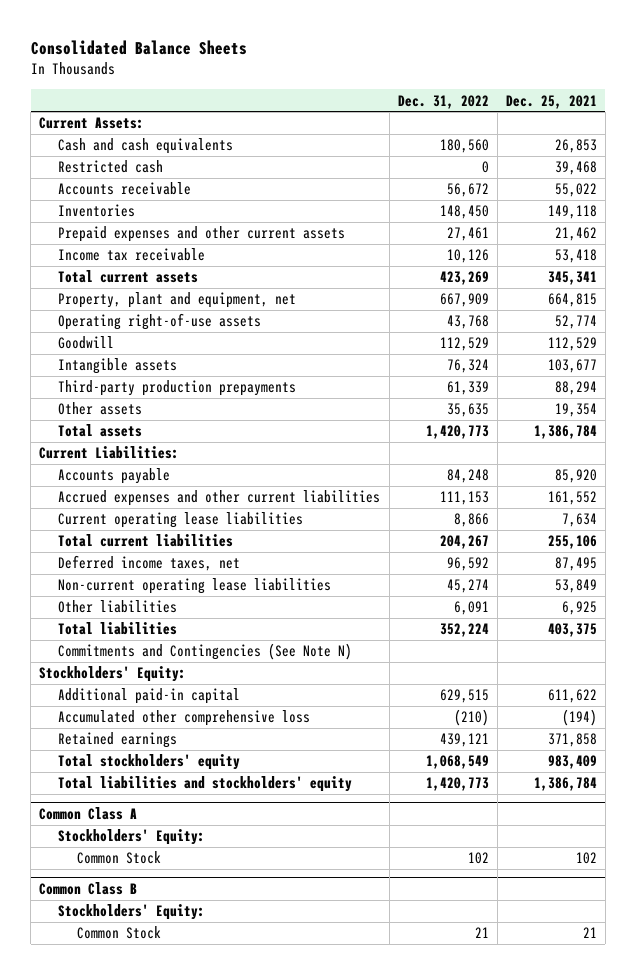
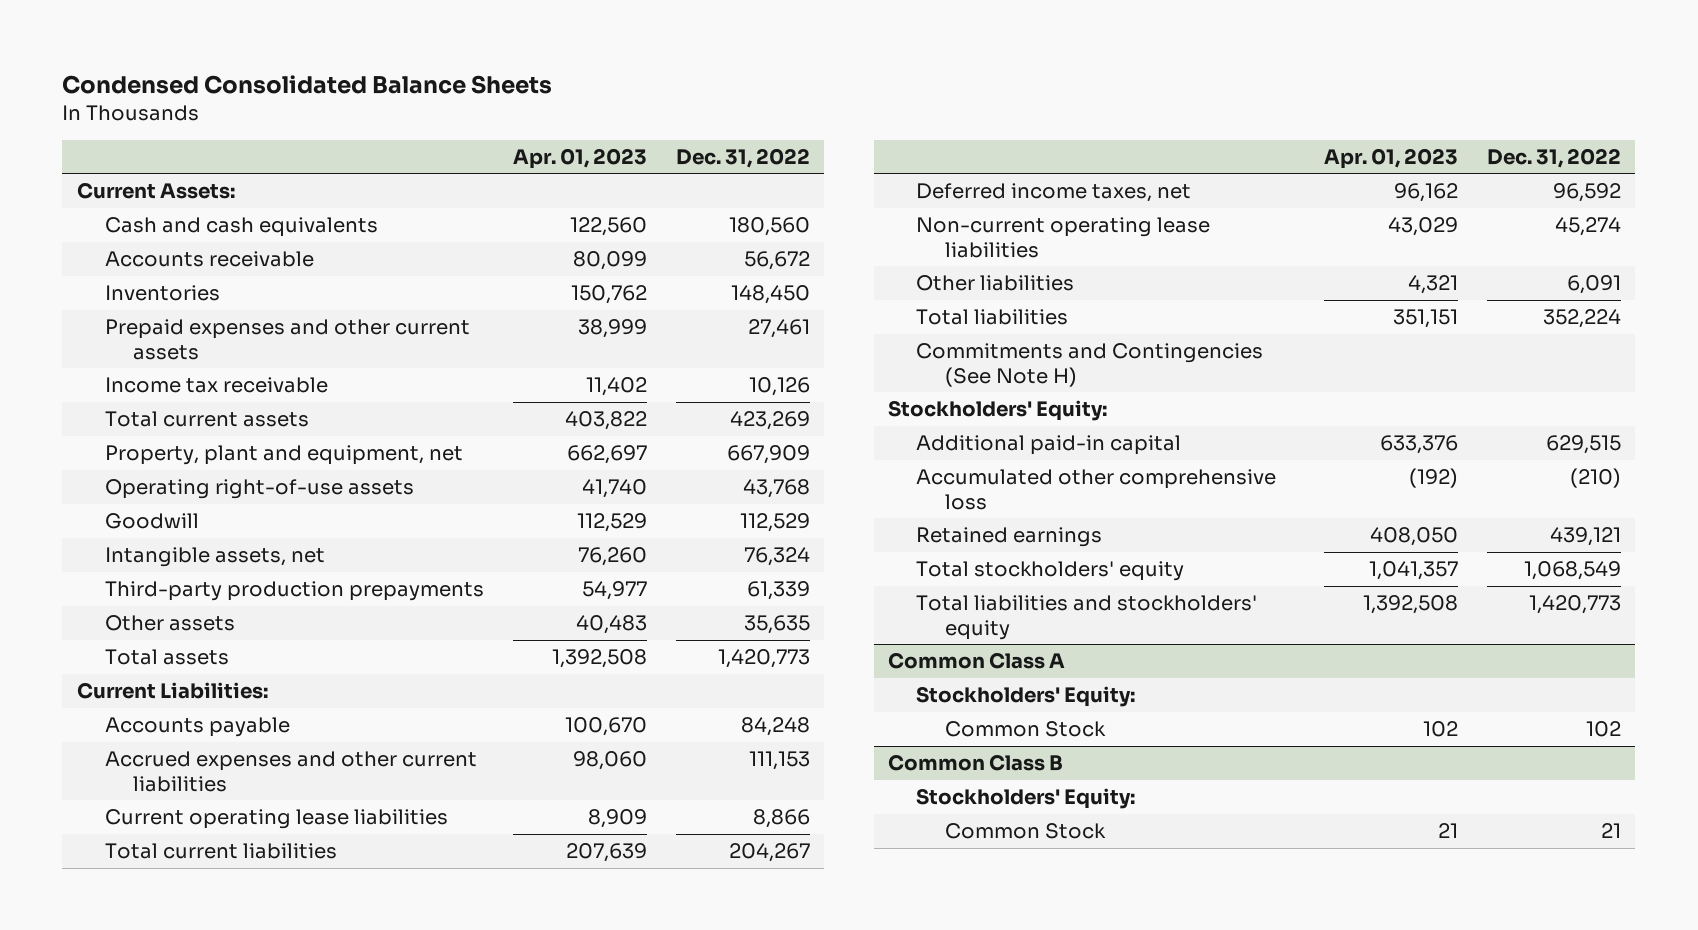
- Consolidated Balance Sheets
+ Condensed Consolidated Balance Sheets
- | Dec. 31, 2022 | Dec. 25, 2021
+ | Apr. 01, 2023 | Dec. 31, 2022
- Restricted cash | 0 | 39,468
- Intangible assets | 76,324 | 103,677
+ Intangible assets, net | 76,260 | 76,324
- Commitments and Contingencies (See Note N)
+ Commitments and Contingencies (See Note H)

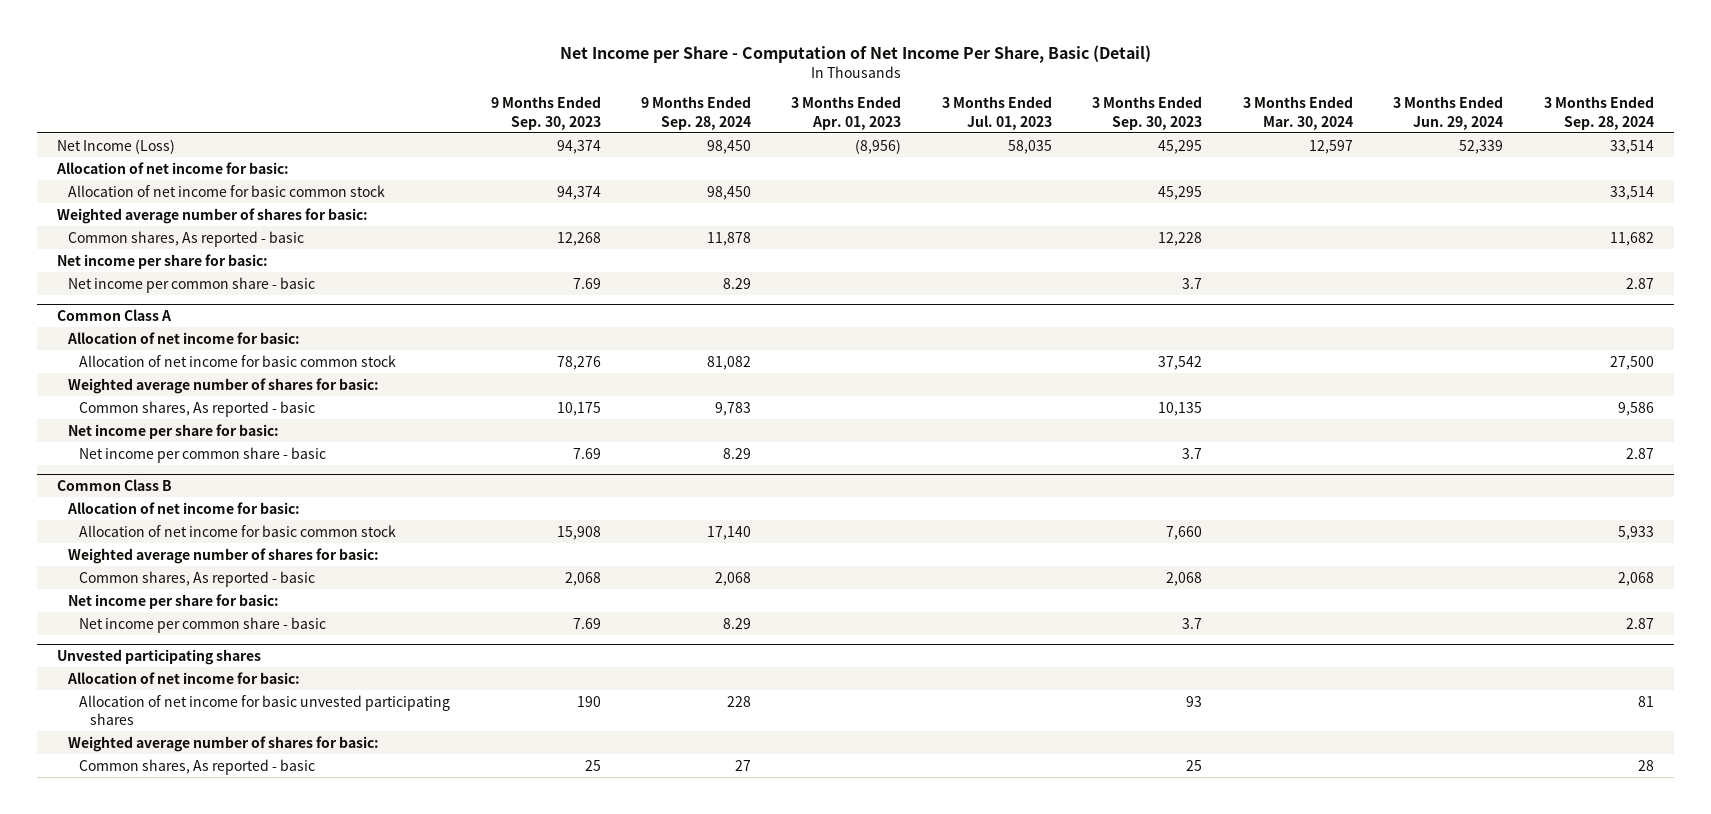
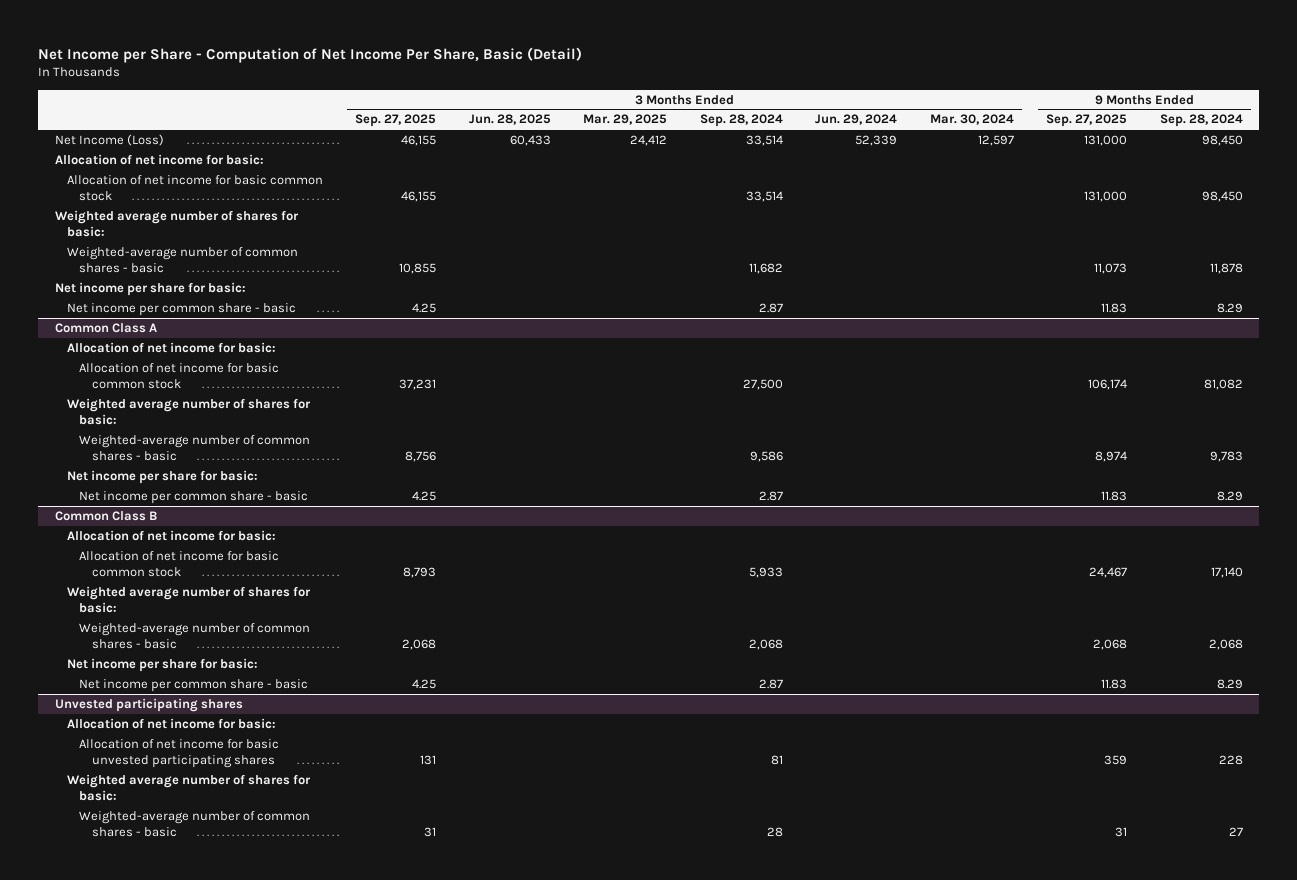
- | 9 Months Ended Sep. 30, 2023 | 9 Months Ended Sep. 28, 2024 | 3 Months Ended Apr. 01, 2023 | 3 Months Ended Jul. 01, 2023 | 3 Months Ended Sep. 30, 2023 | 3 Months Ended Mar. 30, 2024 | 3 Months Ended Jun. 29, 2024 | 3 Months Ended Sep. 28, 2024
+ | 3 Months Ended Sep. 27, 2025 | 3 Months Ended Jun. 28, 2025 | 3 Months Ended Mar. 29, 2025 | 3 Months Ended Sep. 28, 2024 | 3 Months Ended Jun. 29, 2024 | 3 Months Ended Mar. 30, 2024 | 9 Months Ended Sep. 27, 2025 | 9 Months Ended Sep. 28, 2024
- Common shares, As reported - basic | 12,268 | 11,878 | | | 12,228 | | | 11,682
+ Weighted-average number of common shares - basic | 10,855 | | | 11,682 | | | 11,073 | 11,878
@ Common Class A
- Common shares, As reported - basic | 10,175 | 9,783 | | | 10,135 | | | 9,586
+ Weighted-average number of common shares - basic | 8,756 | | | 9,586 | | | 8,974 | 9,783
@ Common Class B
- Common shares, As reported - basic | 2,068 | 2,068 | | | 2,068 | | | 2,068
+ Weighted-average number of common shares - basic | 2,068 | | | 2,068 | | | 2,068 | 2,068
@ Unvested participating shares
- Common shares, As reported - basic | 25 | 27 | | | 25 | | | 28
+ Weighted-average number of common shares - basic | 31 | | | 28 | | | 31 | 27

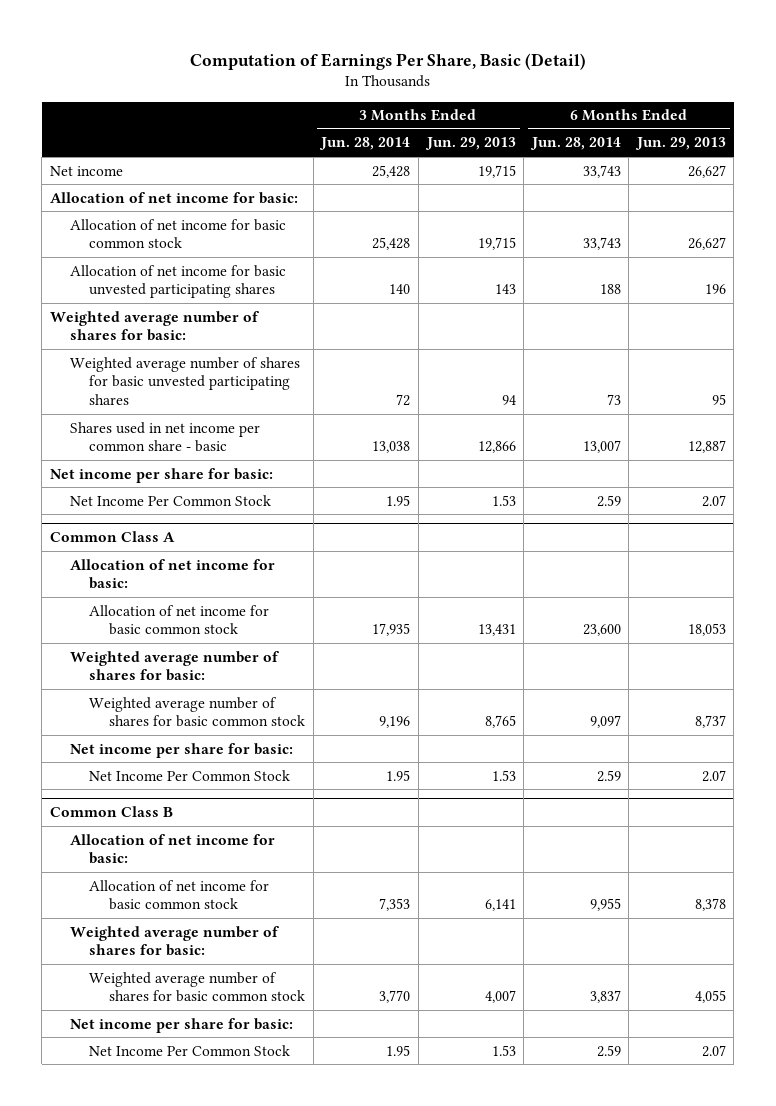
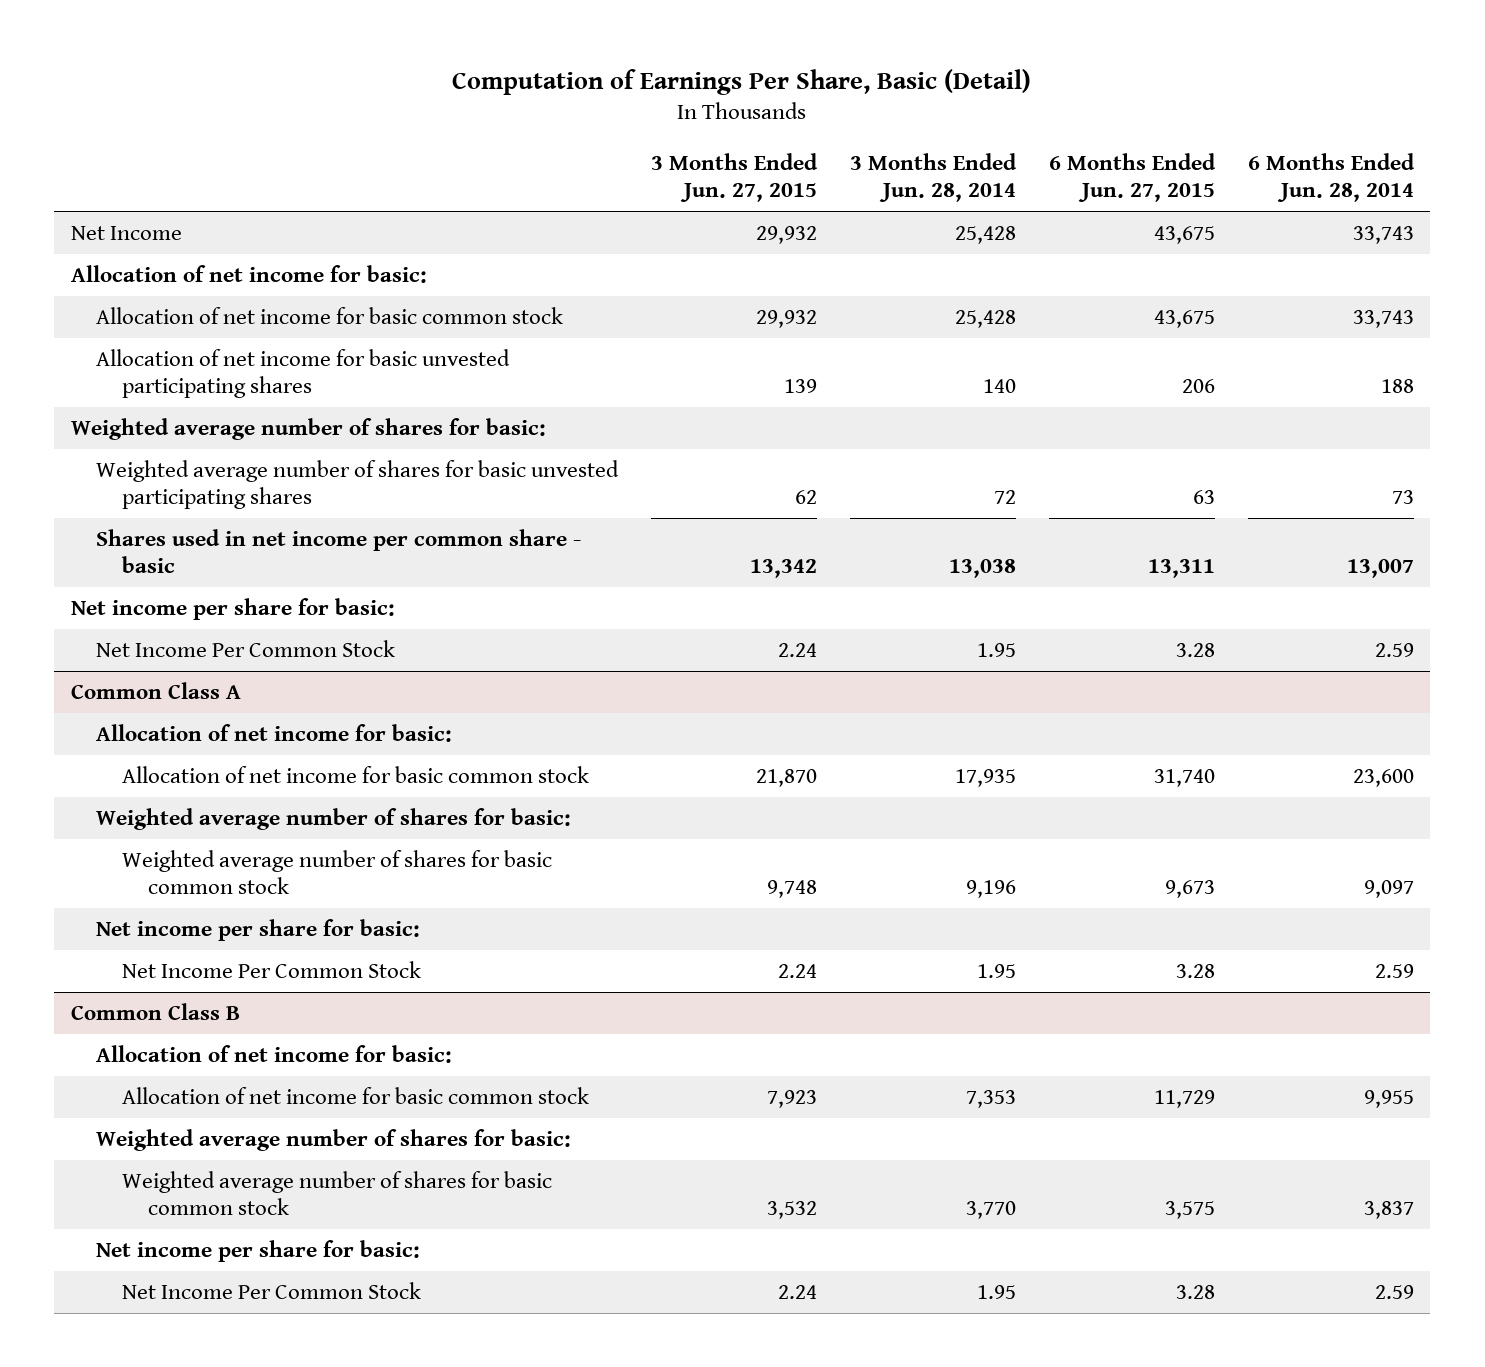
- | 3 Months Ended Jun. 28, 2014 | 3 Months Ended Jun. 29, 2013 | 6 Months Ended Jun. 28, 2014 | 6 Months Ended Jun. 29, 2013
+ | 3 Months Ended Jun. 27, 2015 | 3 Months Ended Jun. 28, 2014 | 6 Months Ended Jun. 27, 2015 | 6 Months Ended Jun. 28, 2014
- Net income | 25,428 | 19,715 | 33,743 | 26,627
+ Net Income | 29,932 | 25,428 | 43,675 | 33,743

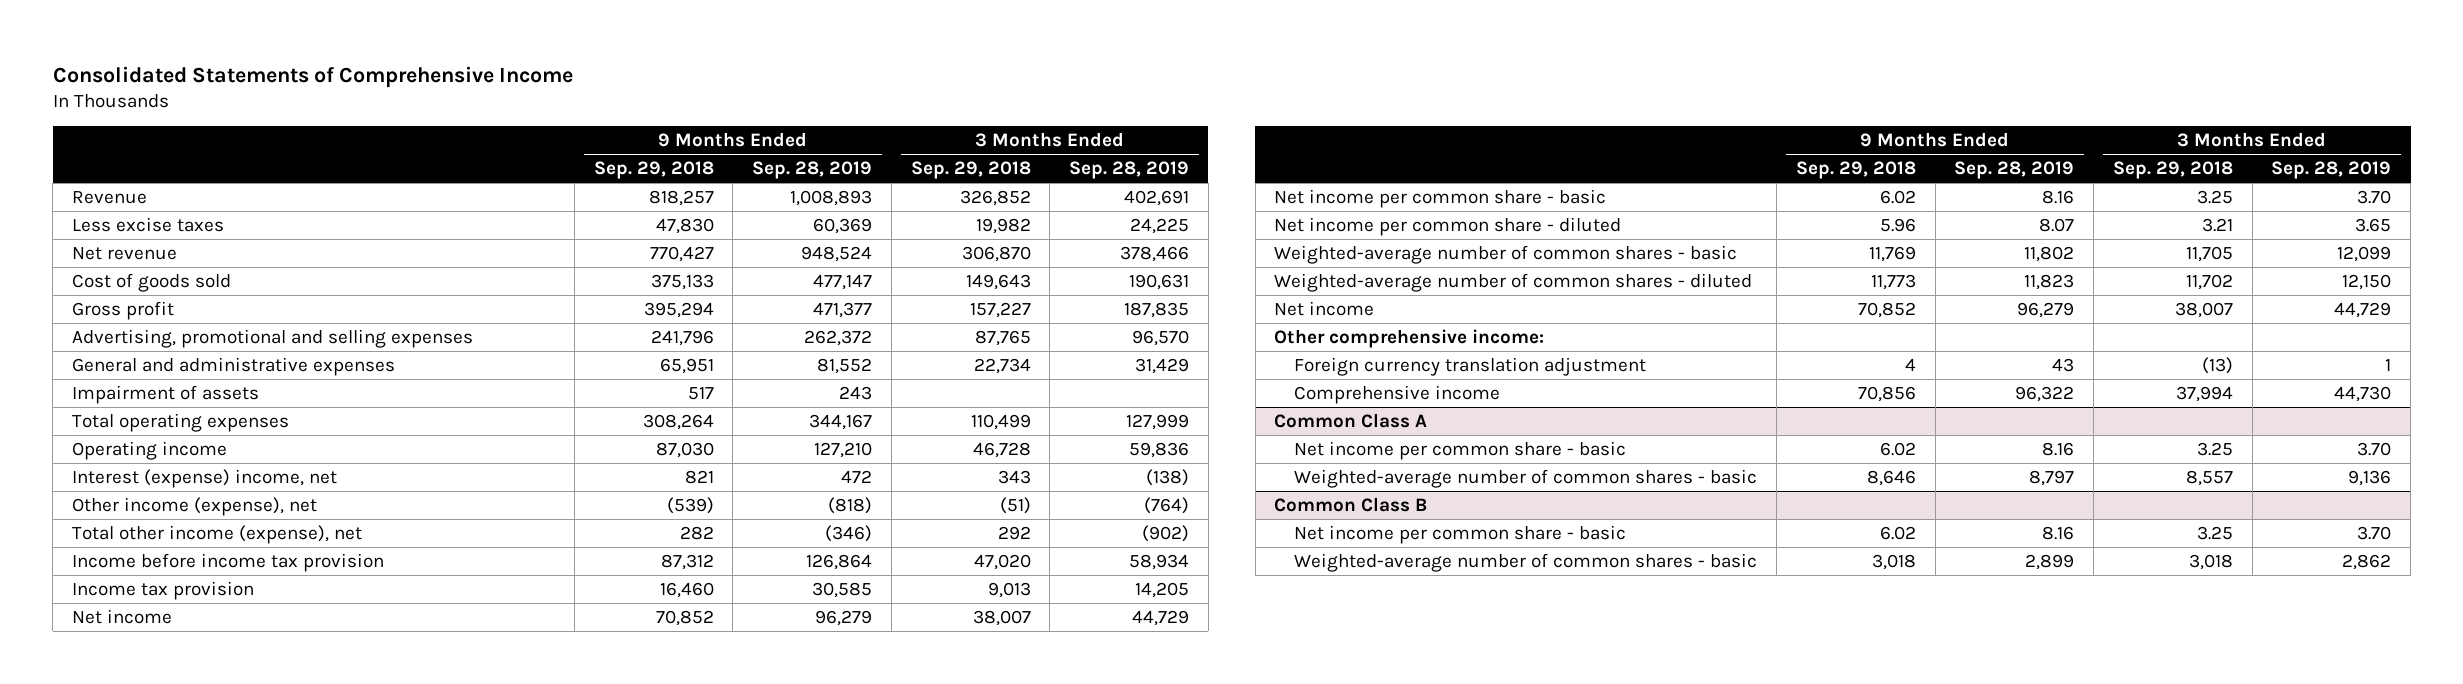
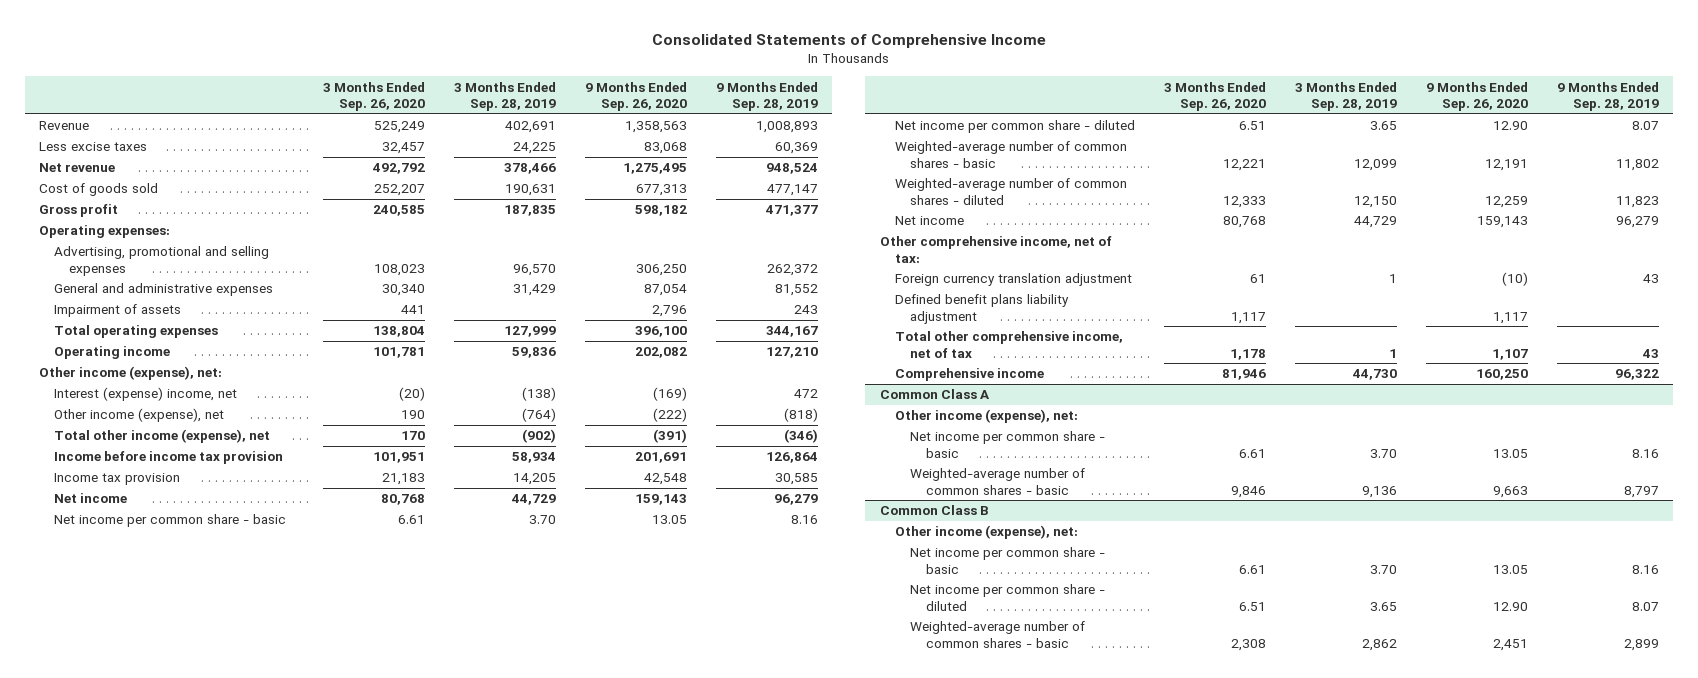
- | 9 Months Ended Sep. 29, 2018 | 9 Months Ended Sep. 28, 2019 | 3 Months Ended Sep. 29, 2018 | 3 Months Ended Sep. 28, 2019
+ | 3 Months Ended Sep. 26, 2020 | 3 Months Ended Sep. 28, 2019 | 9 Months Ended Sep. 26, 2020 | 9 Months Ended Sep. 28, 2019
+ Operating expenses:
+ Other income (expense), net:
- Other comprehensive income:
+ Other comprehensive income, net of tax:
+ Defined benefit plans liability adjustment | 1,117 | | 1,117 |
+ Total other comprehensive income, net of tax | 1,178 | 1 | 1,107 | 43
@ Common Class A
+ Other income (expense), net:
@ Common Class B
+ Other income (expense), net:
+ Net income per common share - diluted | 6.51 | 3.65 | 12.90 | 8.07

